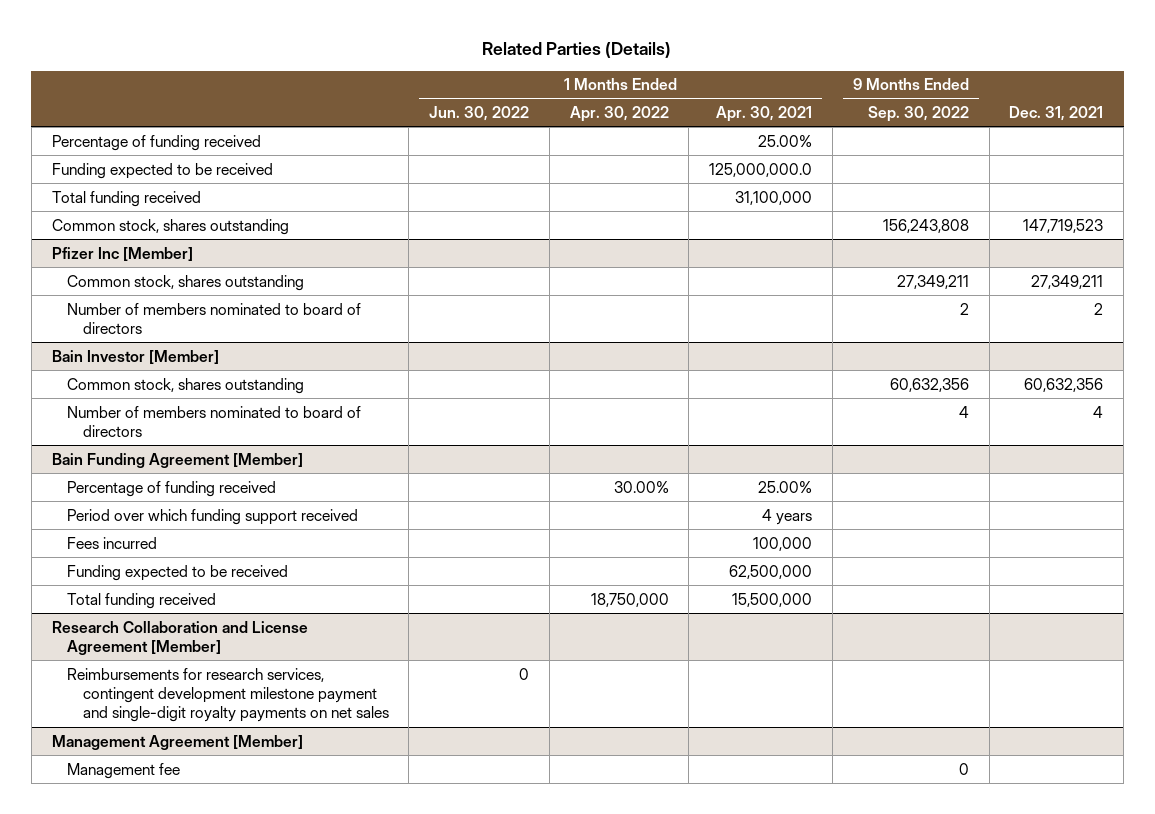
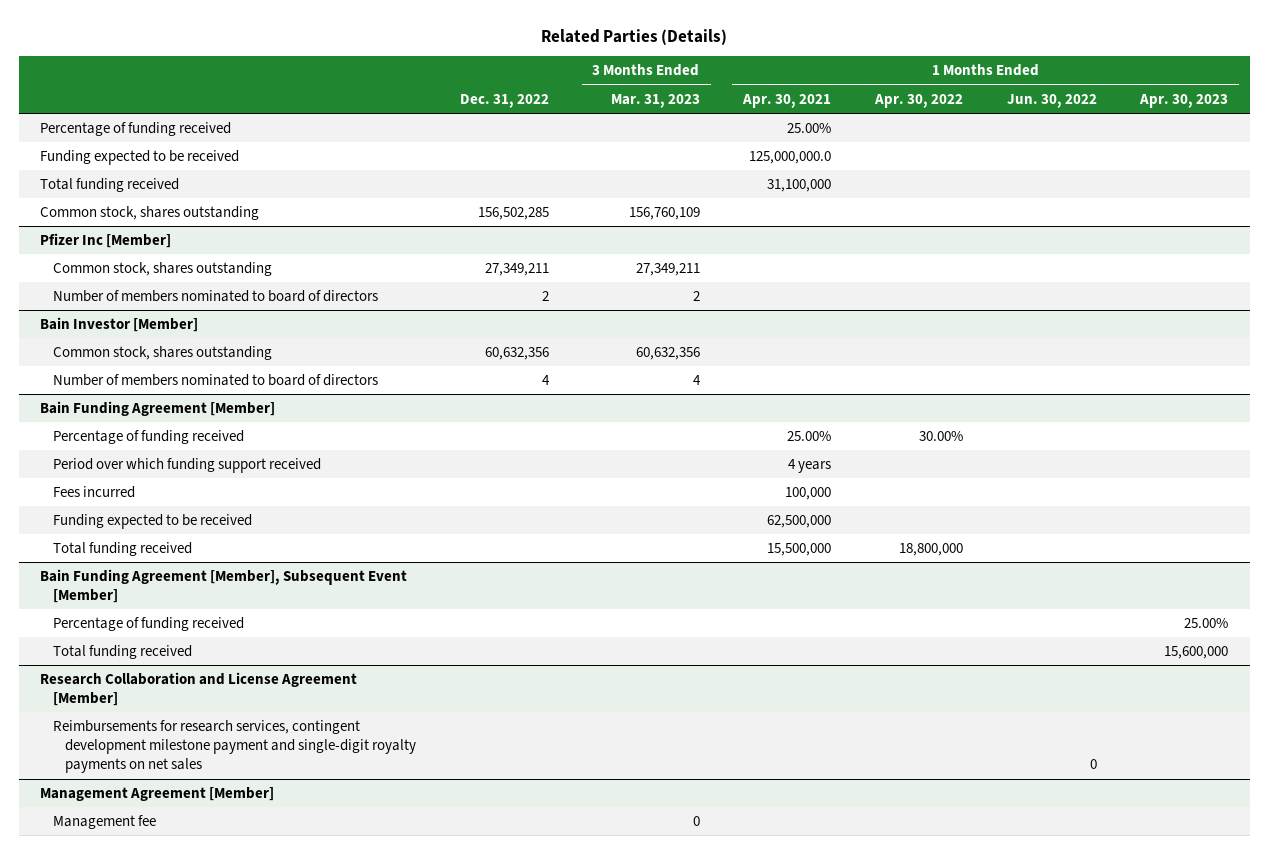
- | 1 Months Ended Jun. 30, 2022 | 1 Months Ended Apr. 30, 2022 | 1 Months Ended Apr. 30, 2021 | 9 Months Ended Sep. 30, 2022 | Dec. 31, 2021
+ | Dec. 31, 2022 | 3 Months Ended Mar. 31, 2023 | 1 Months Ended Apr. 30, 2021 | 1 Months Ended Apr. 30, 2022 | 1 Months Ended Jun. 30, 2022 | 1 Months Ended Apr. 30, 2023
@ Bain Funding Agreement [Member]
- Total funding received | | 18,750,000 | 15,500,000 | |
+ Total funding received | | | 15,500,000 | 18,800,000 | |
+ Bain Funding Agreement [Member], Subsequent Event [Member]
+ Percentage of funding received | | | | | | 25.00%
+ Total funding received | | | | | | 15,600,000

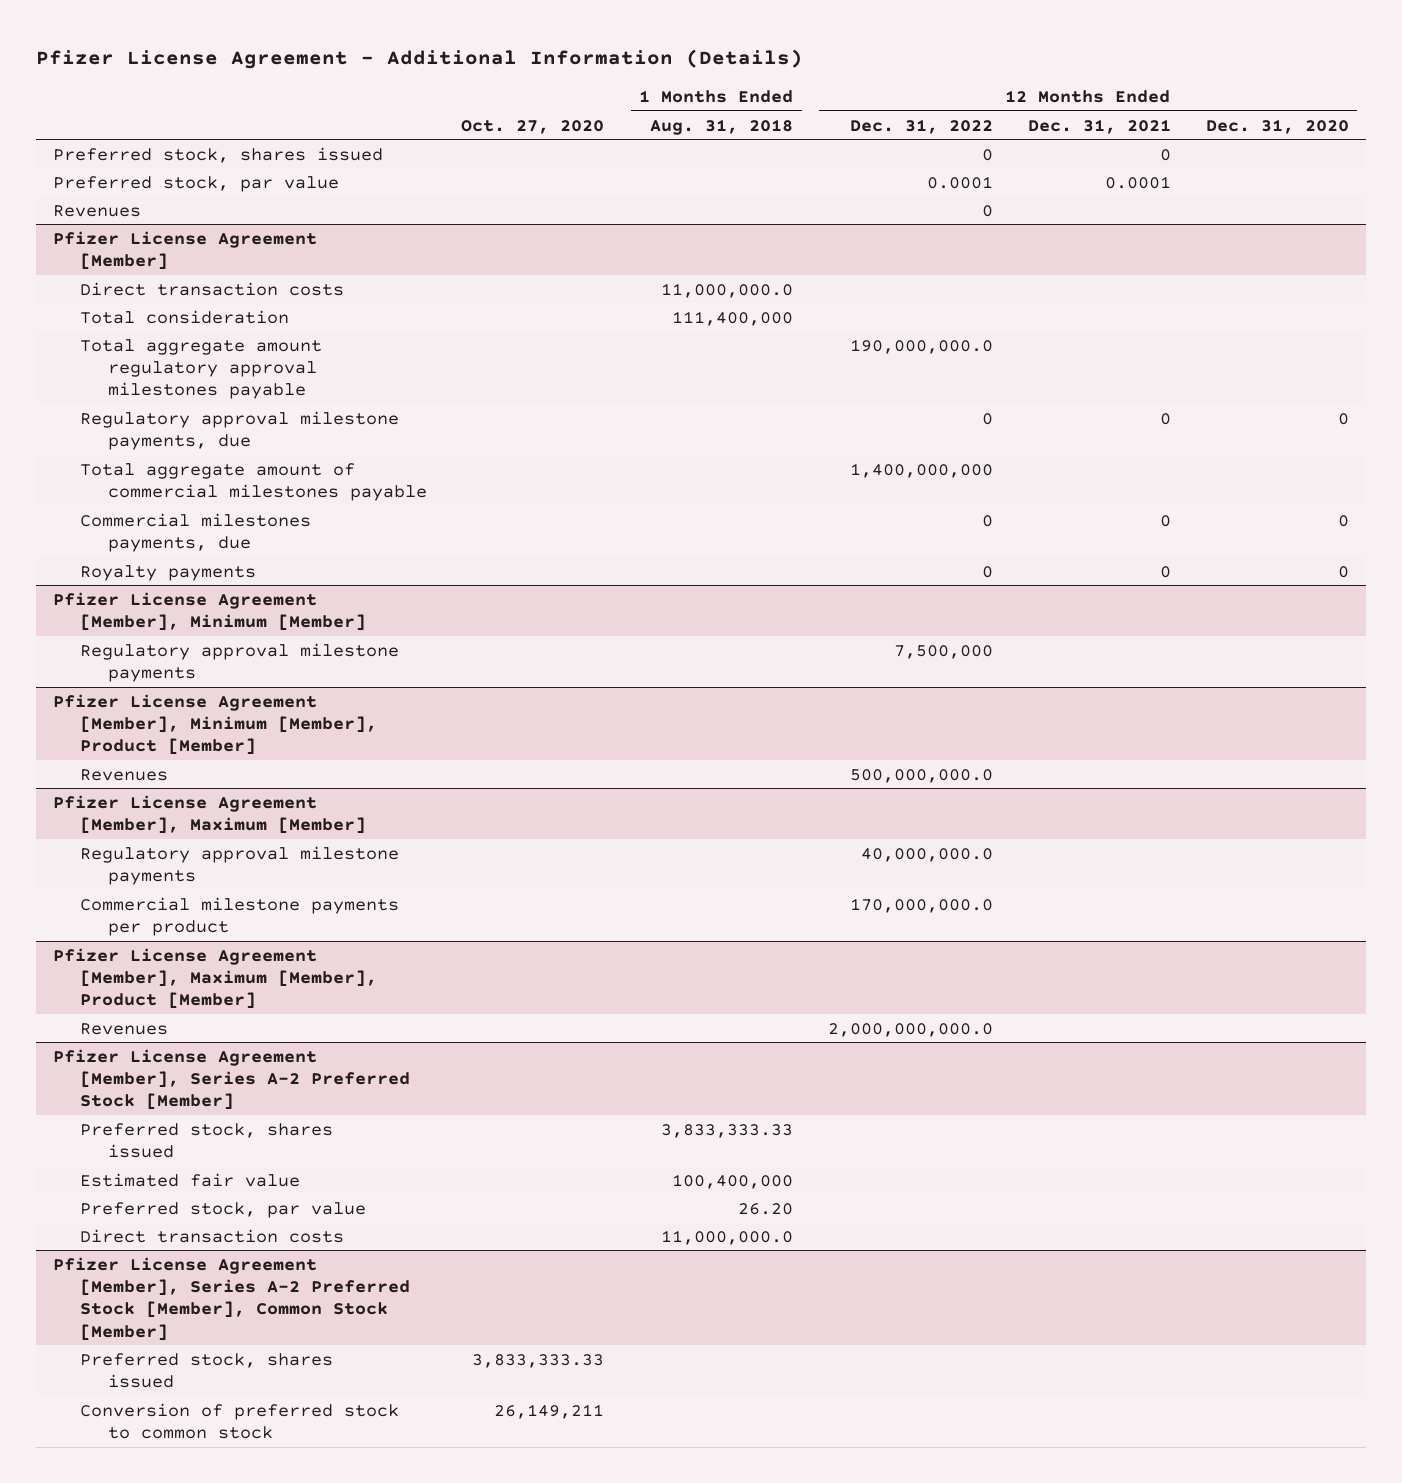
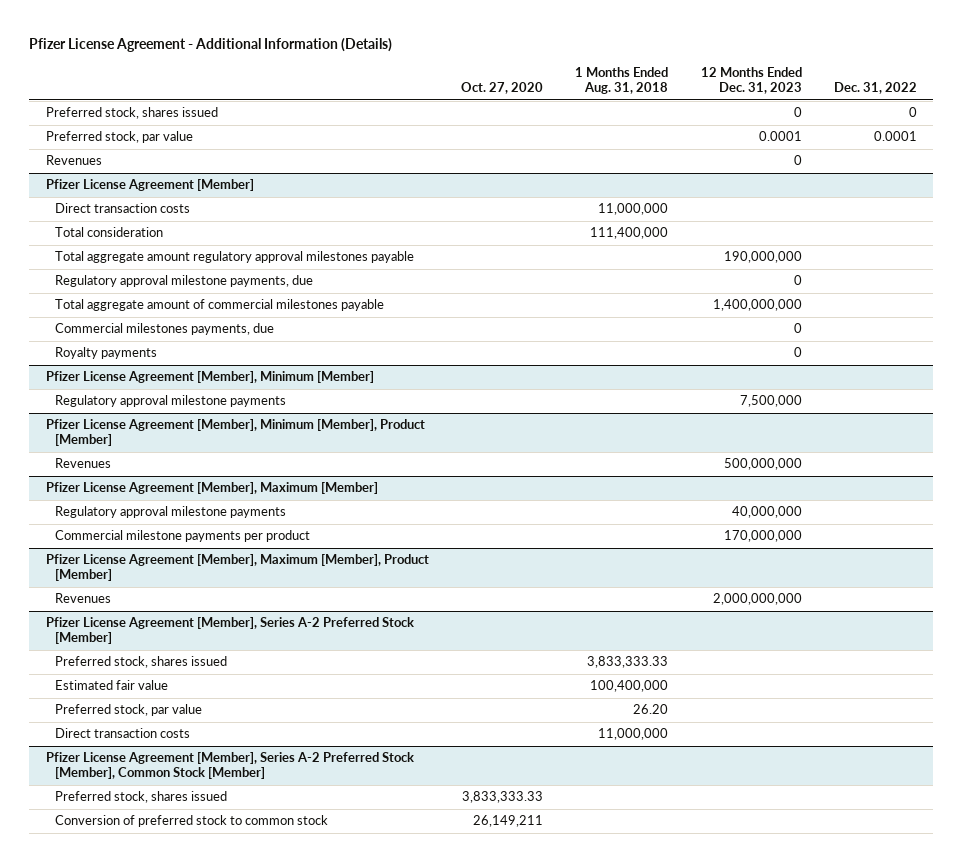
- | Oct. 27, 2020 | 1 Months Ended Aug. 31, 2018 | 12 Months Ended Dec. 31, 2022 | 12 Months Ended Dec. 31, 2021 | 12 Months Ended Dec. 31, 2020
+ | Oct. 27, 2020 | 1 Months Ended Aug. 31, 2018 | 12 Months Ended Dec. 31, 2023 | Dec. 31, 2022
@ Pfizer License Agreement [Member]
- Direct transaction costs | | 11,000,000.0 | | |
+ Direct transaction costs | | 11,000,000 | |
@ Pfizer License Agreement [Member], Series A-2 Preferred Stock [Member]
- Direct transaction costs | | 11,000,000.0 | | |
+ Direct transaction costs | | 11,000,000 | |

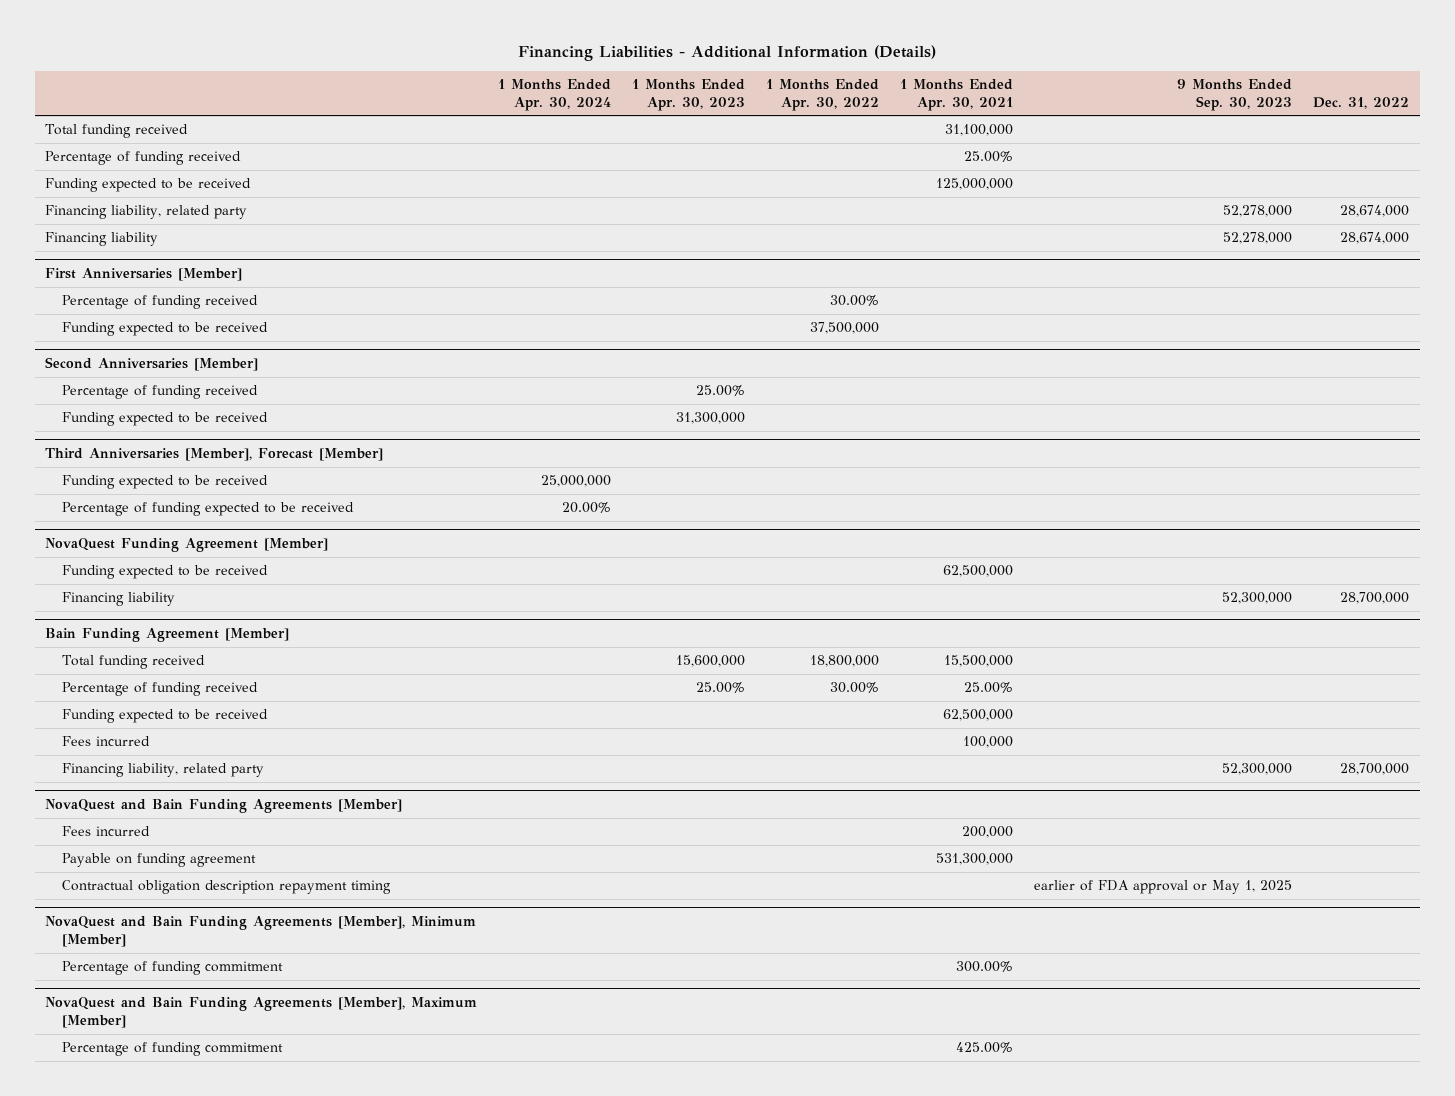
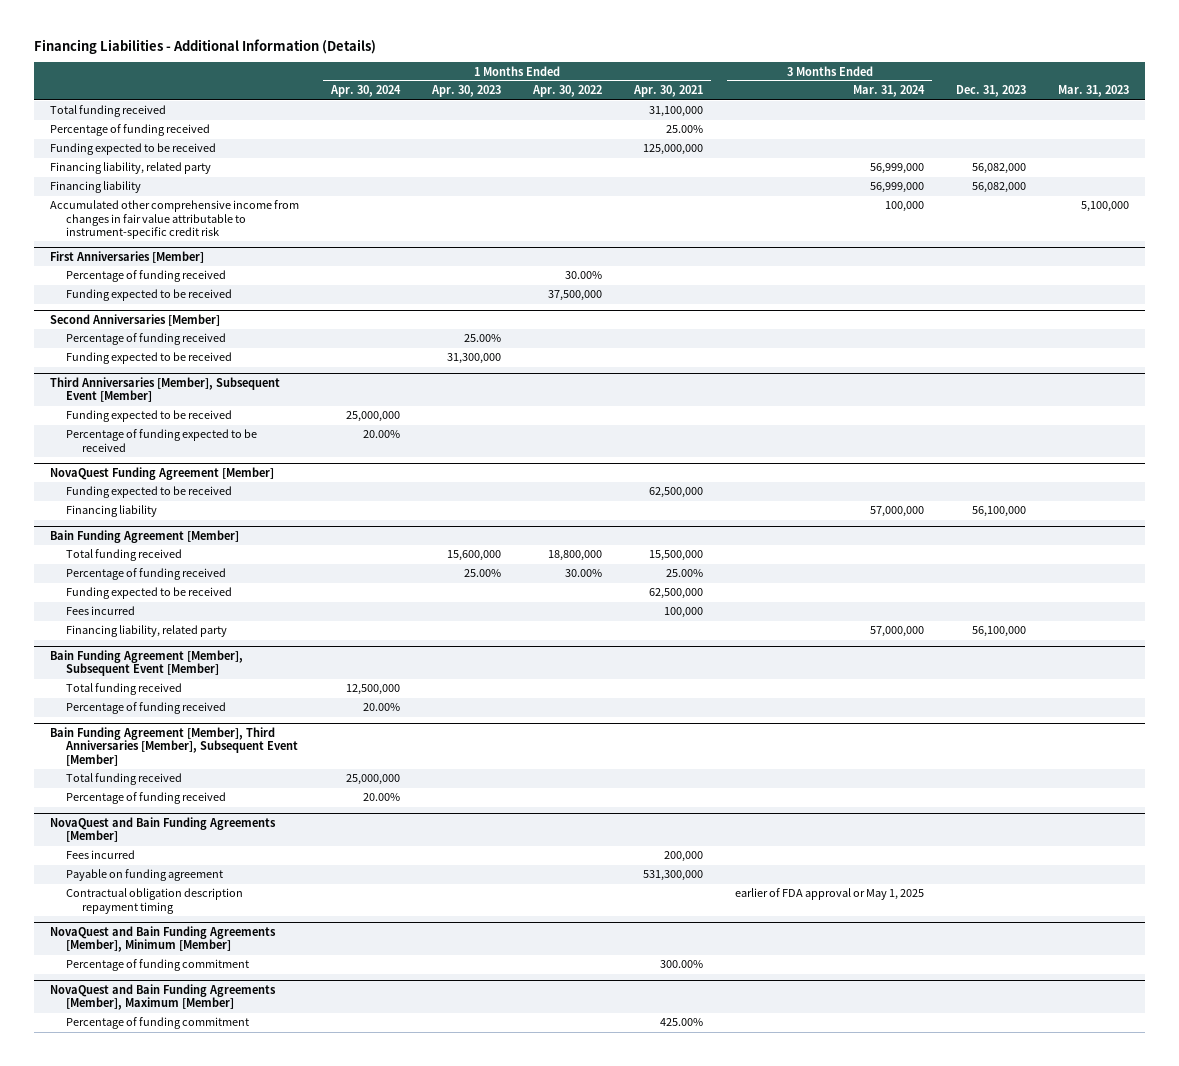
- | 1 Months Ended Apr. 30, 2024 | 1 Months Ended Apr. 30, 2023 | 1 Months Ended Apr. 30, 2022 | 1 Months Ended Apr. 30, 2021 | 9 Months Ended Sep. 30, 2023 | Dec. 31, 2022
+ | 1 Months Ended Apr. 30, 2024 | 1 Months Ended Apr. 30, 2023 | 1 Months Ended Apr. 30, 2022 | 1 Months Ended Apr. 30, 2021 | 3 Months Ended Mar. 31, 2024 | Dec. 31, 2023 | Mar. 31, 2023
+ Accumulated other comprehensive income from changes in fair value attributable to instrument-specific credit risk | | | | | 100,000 | | 5,100,000
- Third Anniversaries [Member], Forecast [Member]
+ Third Anniversaries [Member], Subsequent Event [Member]
+ Bain Funding Agreement [Member], Subsequent Event [Member]
+ Total funding received | 12,500,000 | | | | | |
+ Percentage of funding received | 20.00% | | | | | |
+ Bain Funding Agreement [Member], Third Anniversaries [Member], Subsequent Event [Member]
+ Total funding received | 25,000,000 | | | | | |
+ Percentage of funding received | 20.00% | | | | | |

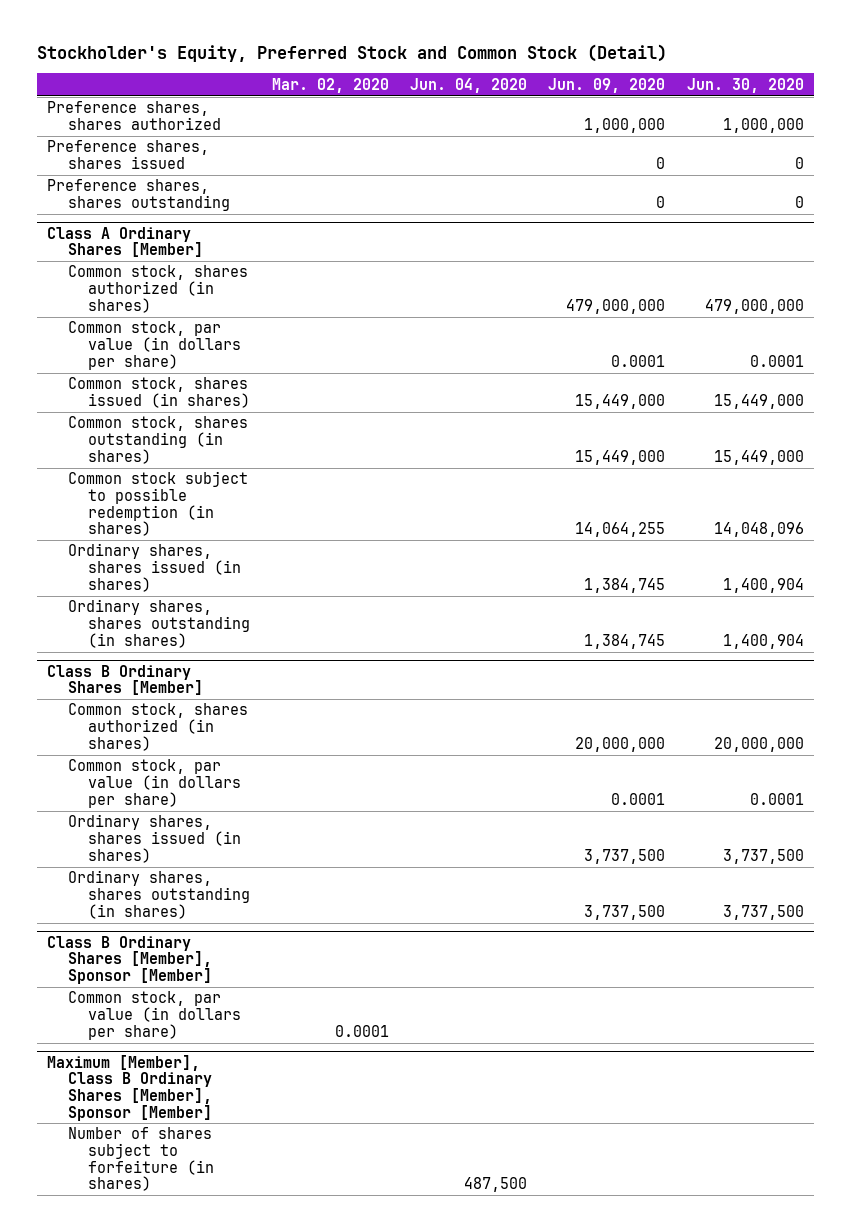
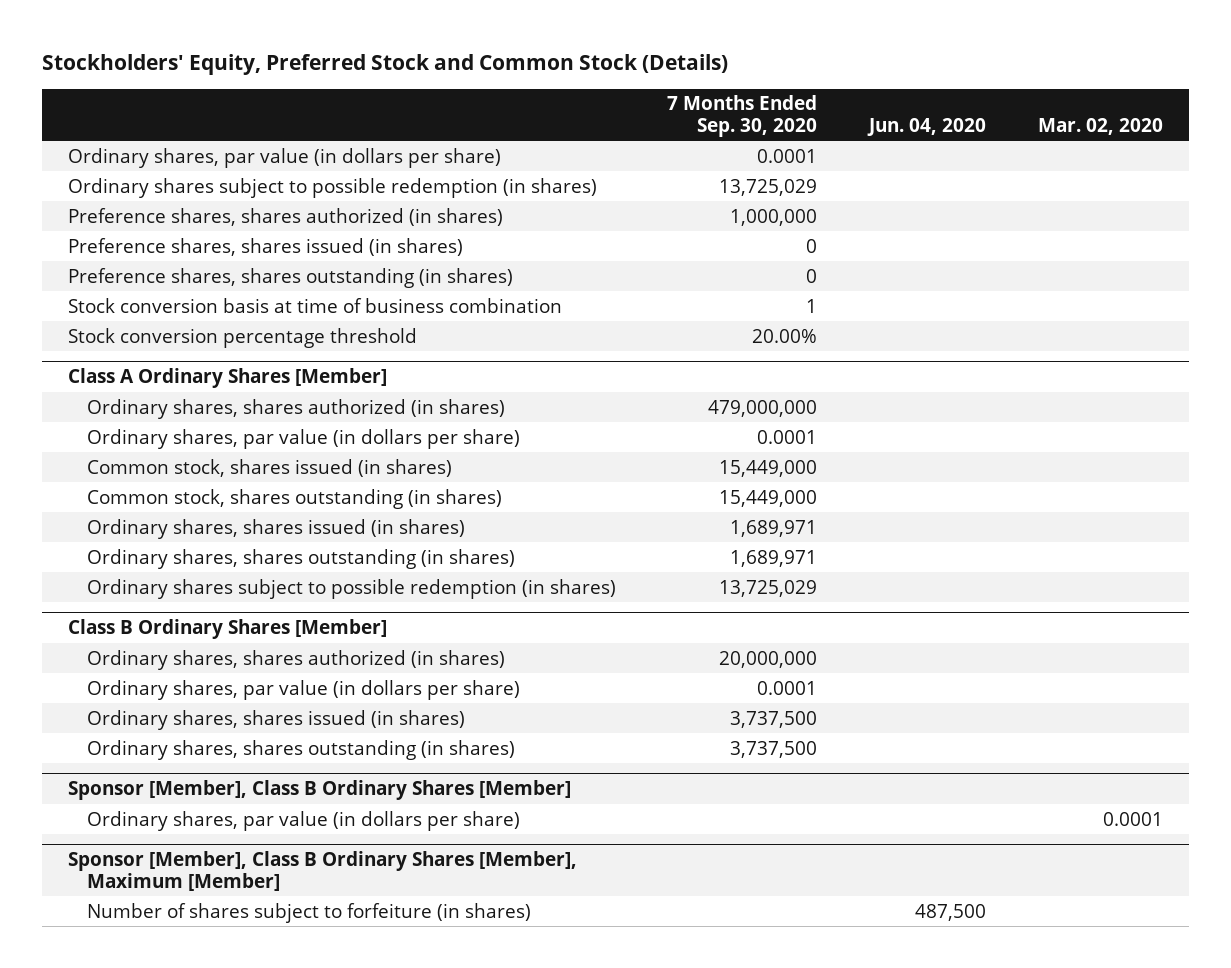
- Stockholder's Equity, Preferred Stock and Common Stock (Detail)
+ Stockholders' Equity, Preferred Stock and Common Stock (Details)
- | Mar. 02, 2020 | Jun. 04, 2020 | Jun. 09, 2020 | Jun. 30, 2020
+ | 7 Months Ended Sep. 30, 2020 | Jun. 04, 2020 | Mar. 02, 2020
- Preference shares, shares authorized | | | 1,000,000 | 1,000,000
- Preference shares, shares issued | | | 0 | 0
- Preference shares, shares outstanding | | | 0 | 0
+ Ordinary shares, par value (in dollars per share) | 0.0001 | |
+ Ordinary shares subject to possible redemption (in shares) | 13,725,029 | |
+ Preference shares, shares authorized (in shares) | 1,000,000 | |
+ Preference shares, shares issued (in shares) | 0 | |
+ Preference shares, shares outstanding (in shares) | 0 | |
+ Stock conversion basis at time of business combination | 1 | |
+ Stock conversion percentage threshold | 20.00% | |
@ Class A Ordinary Shares [Member]
- Common stock, shares authorized (in shares) | | | 479,000,000 | 479,000,000
- Common stock, par value (in dollars per share) | | | 0.0001 | 0.0001
+ Ordinary shares, shares authorized (in shares) | 479,000,000 | |
+ Ordinary shares, par value (in dollars per share) | 0.0001 | |
- Common stock subject to possible redemption (in shares) | | | 14,064,255 | 14,048,096
+ Ordinary shares subject to possible redemption (in shares) | 13,725,029 | |
@ Class B Ordinary Shares [Member]
- Common stock, shares authorized (in shares) | | | 20,000,000 | 20,000,000
- Common stock, par value (in dollars per share) | | | 0.0001 | 0.0001
+ Ordinary shares, shares authorized (in shares) | 20,000,000 | |
+ Ordinary shares, par value (in dollars per share) | 0.0001 | |
- Class B Ordinary Shares [Member], Sponsor [Member]
- Common stock, par value (in dollars per share) | 0.0001 | | |
- Maximum [Member], Class B Ordinary Shares [Member], Sponsor [Member]
+ Sponsor [Member], Class B Ordinary Shares [Member]
+ Ordinary shares, par value (in dollars per share) | | | 0.0001
+ Sponsor [Member], Class B Ordinary Shares [Member], Maximum [Member]

